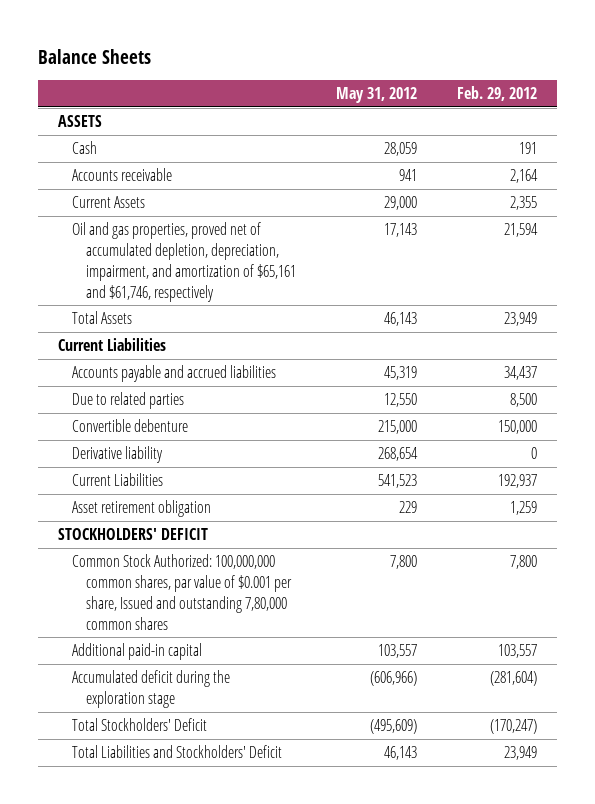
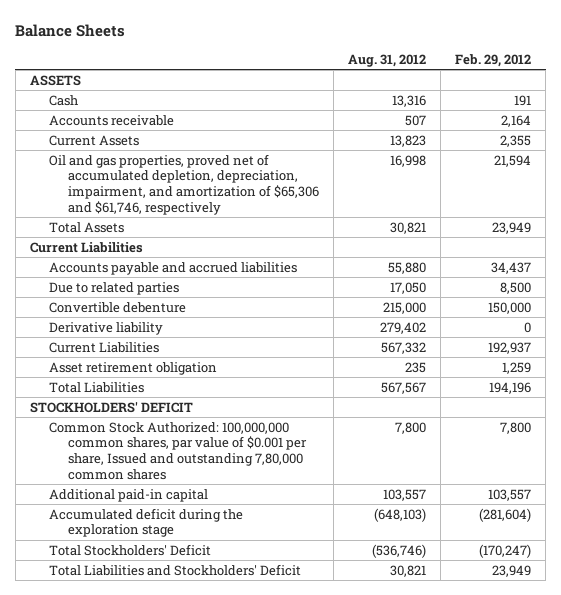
- | May 31, 2012 | Feb. 29, 2012
+ | Aug. 31, 2012 | Feb. 29, 2012
- Oil and gas properties, proved net of accumulated depletion, depreciation, impairment, and amortization of $65,161 and $61,746, respectively | 17,143 | 21,594
+ Oil and gas properties, proved net of accumulated depletion, depreciation, impairment, and amortization of $65,306 and $61,746, respectively | 16,998 | 21,594
+ Total Liabilities | 567,567 | 194,196

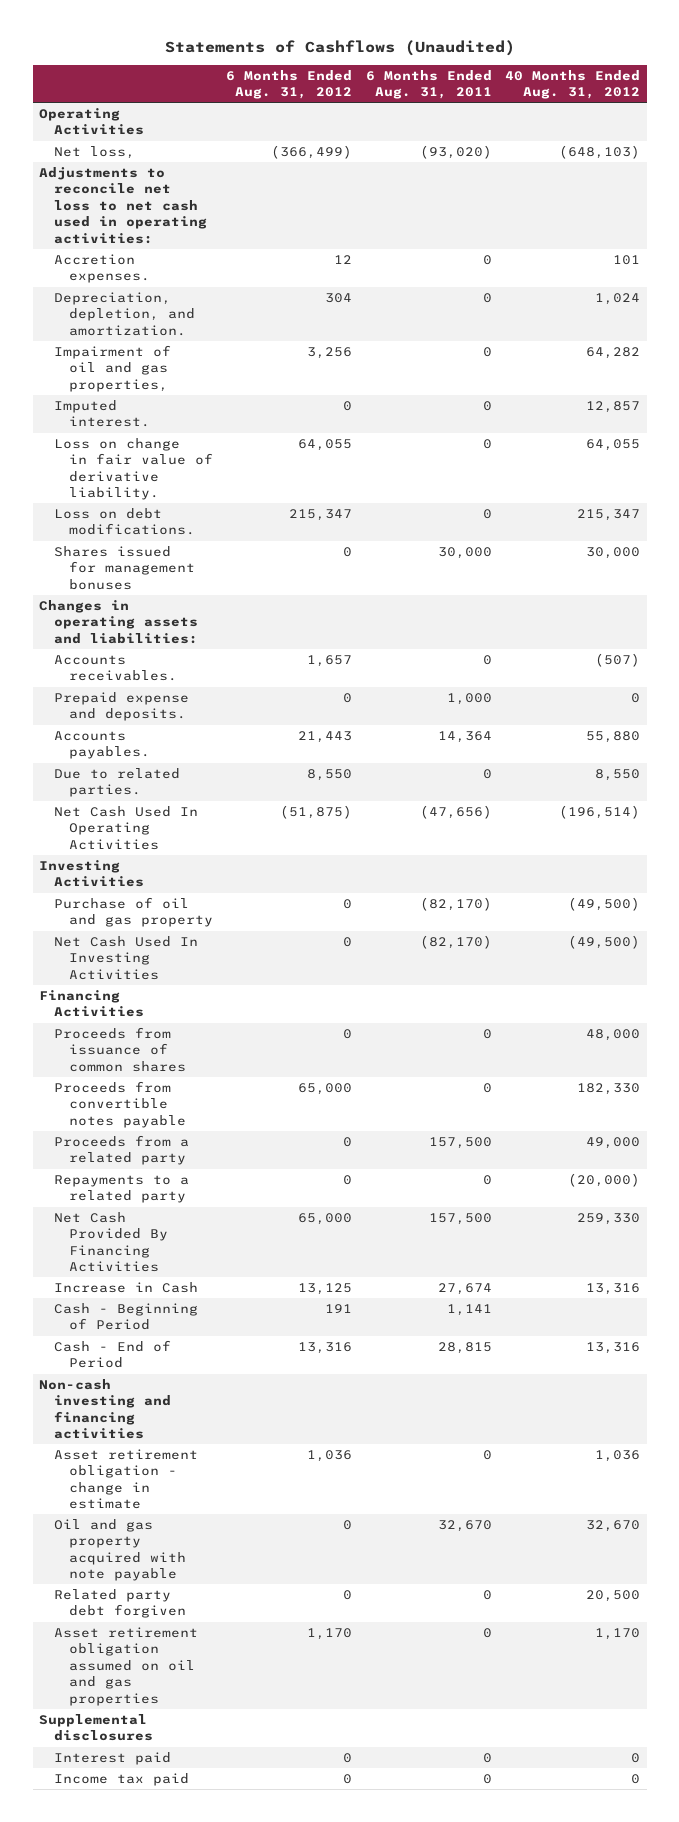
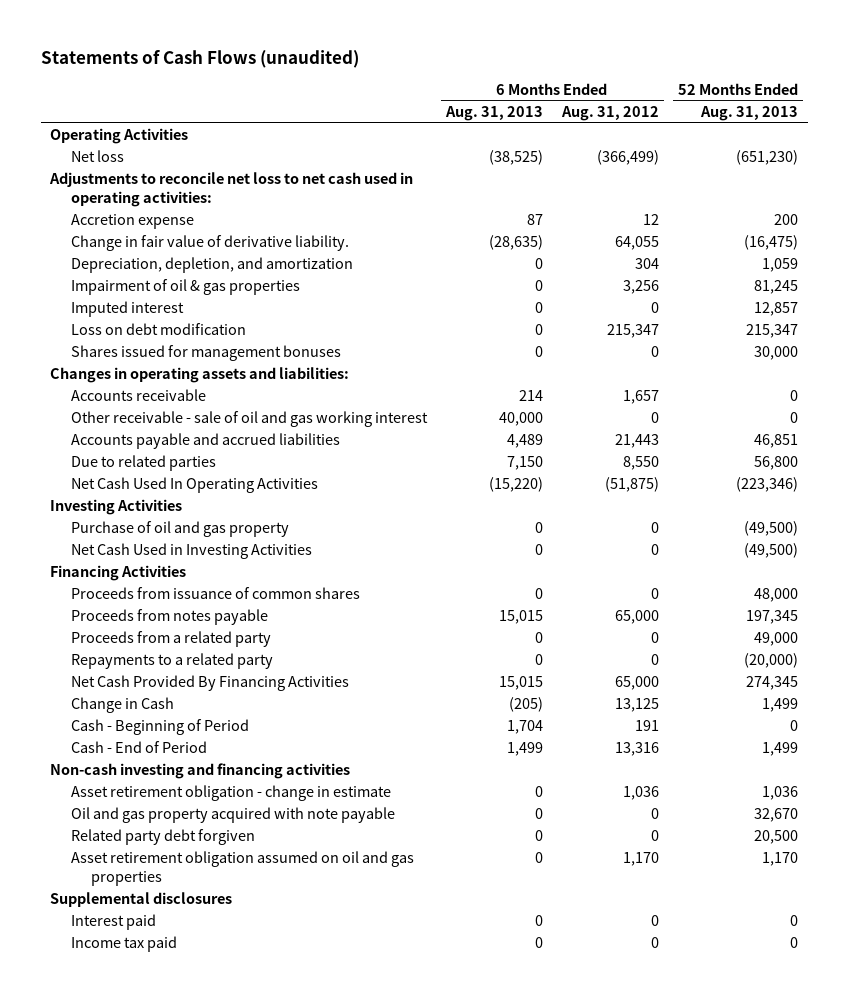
- Statements of Cashflows (Unaudited)
+ Statements of Cash Flows (unaudited)
- | 6 Months Ended Aug. 31, 2012 | 6 Months Ended Aug. 31, 2011 | 40 Months Ended Aug. 31, 2012
+ | 6 Months Ended Aug. 31, 2013 | 6 Months Ended Aug. 31, 2012 | 52 Months Ended Aug. 31, 2013
- Net loss, | (366,499) | (93,020) | (648,103)
+ Net loss | (38,525) | (366,499) | (651,230)
- Accretion expenses. | 12 | 0 | 101
- Depreciation, depletion, and amortization. | 304 | 0 | 1,024
- Impairment of oil and gas properties, | 3,256 | 0 | 64,282
- Imputed interest. | 0 | 0 | 12,857
- Loss on change in fair value of derivative liability. | 64,055 | 0 | 64,055
- Loss on debt modifications. | 215,347 | 0 | 215,347
+ Accretion expense | 87 | 12 | 200
+ Change in fair value of derivative liability. | (28,635) | 64,055 | (16,475)
+ Depreciation, depletion, and amortization | 0 | 304 | 1,059
+ Impairment of oil & gas properties | 0 | 3,256 | 81,245
+ Imputed interest | 0 | 0 | 12,857
+ Loss on debt modification | 0 | 215,347 | 215,347
- Accounts receivables. | 1,657 | 0 | (507)
- Prepaid expense and deposits. | 0 | 1,000 | 0
- Accounts payables. | 21,443 | 14,364 | 55,880
- Due to related parties. | 8,550 | 0 | 8,550
+ Accounts receivable | 214 | 1,657 | 0
+ Other receivable - sale of oil and gas working interest | 40,000 | 0 | 0
+ Accounts payable and accrued liabilities | 4,489 | 21,443 | 46,851
+ Due to related parties | 7,150 | 8,550 | 56,800
- Net Cash Used In Investing Activities | 0 | (82,170) | (49,500)
+ Net Cash Used in Investing Activities | 0 | 0 | (49,500)
- Proceeds from convertible notes payable | 65,000 | 0 | 182,330
+ Proceeds from notes payable | 15,015 | 65,000 | 197,345
- Increase in Cash | 13,125 | 27,674 | 13,316
+ Change in Cash | (205) | 13,125 | 1,499

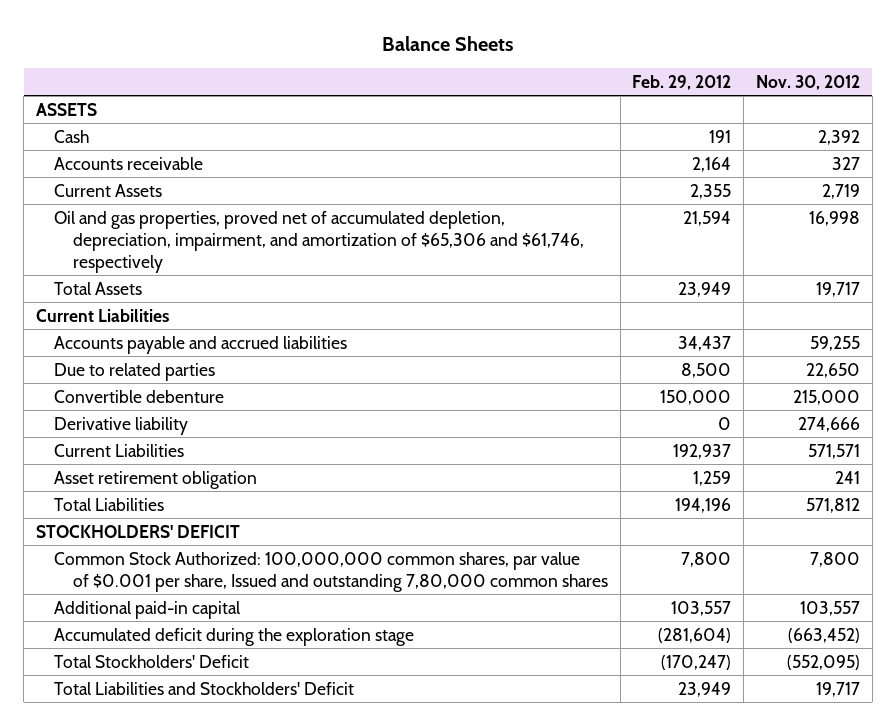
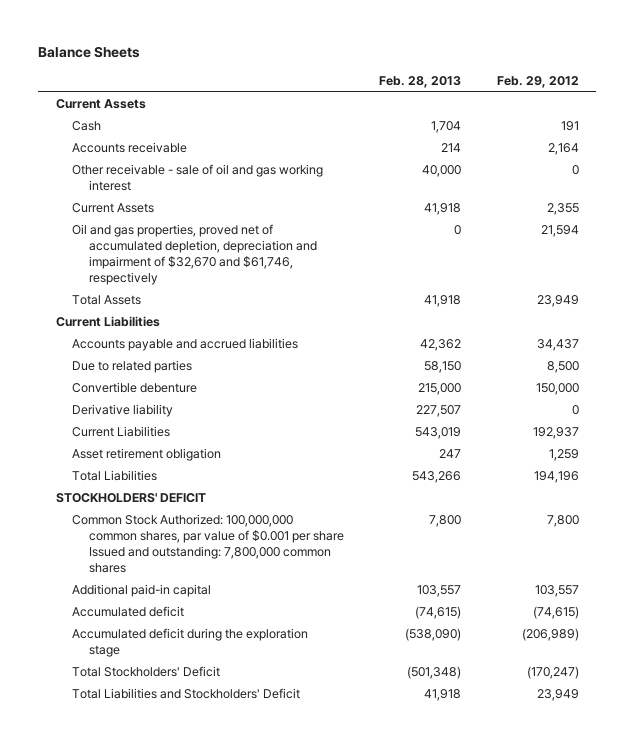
- | Feb. 29, 2012 | Nov. 30, 2012
+ | Feb. 28, 2013 | Feb. 29, 2012
- ASSETS
+ Current Assets
+ Other receivable - sale of oil and gas working interest | 40,000 | 0
- Oil and gas properties, proved net of accumulated depletion, depreciation, impairment, and amortization of $65,306 and $61,746, respectively | 21,594 | 16,998
+ Oil and gas properties, proved net of accumulated depletion, depreciation and impairment of $32,670 and $61,746, respectively | 0 | 21,594
- Common Stock Authorized: 100,000,000 common shares, par value of $0.001 per share, Issued and outstanding 7,80,000 common shares | 7,800 | 7,800
+ Common Stock Authorized: 100,000,000 common shares, par value of $0.001 per share Issued and outstanding: 7,800,000 common shares | 7,800 | 7,800
- Accumulated deficit during the exploration stage | (281,604) | (663,452)
+ Accumulated deficit | (74,615) | (74,615)
+ Accumulated deficit during the exploration stage | (538,090) | (206,989)

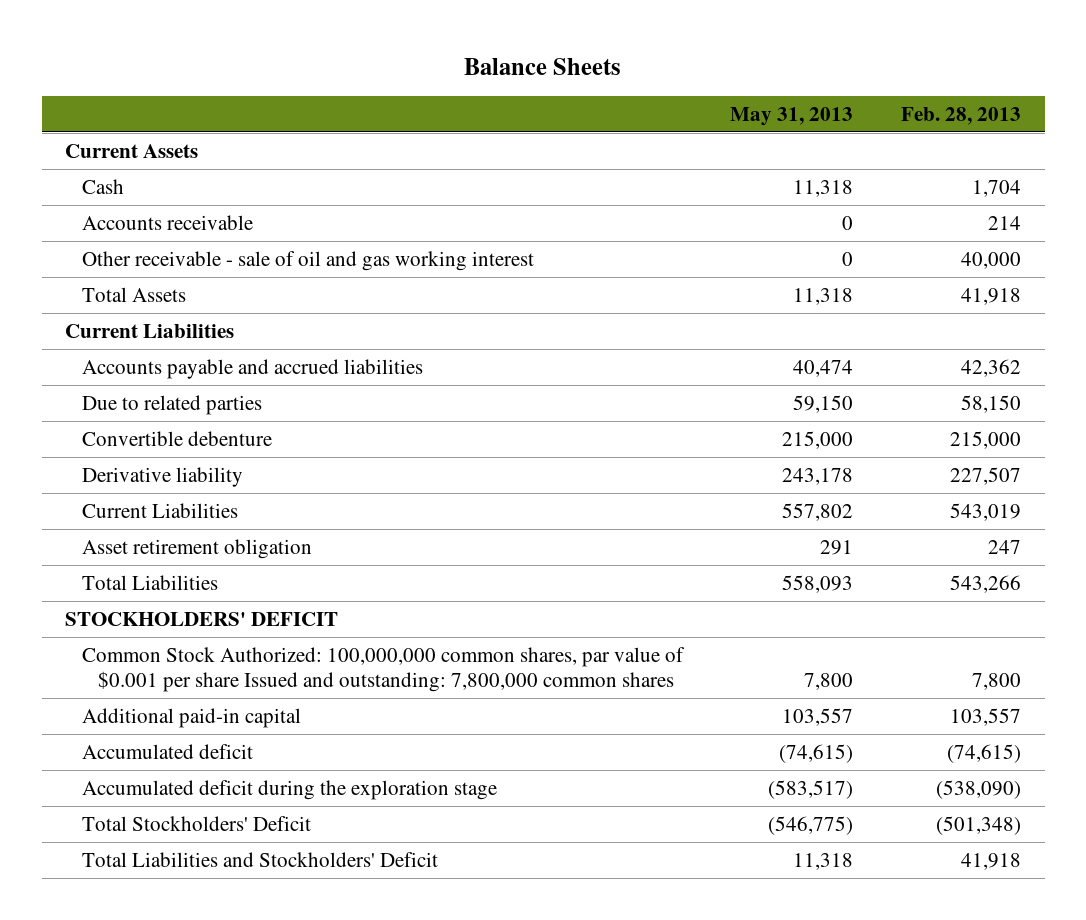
- | Feb. 28, 2013 | Feb. 29, 2012
+ | May 31, 2013 | Feb. 28, 2013
- Current Assets | 41,918 | 2,355
- Oil and gas properties, proved net of accumulated depletion, depreciation and impairment of $32,670 and $61,746, respectively | 0 | 21,594

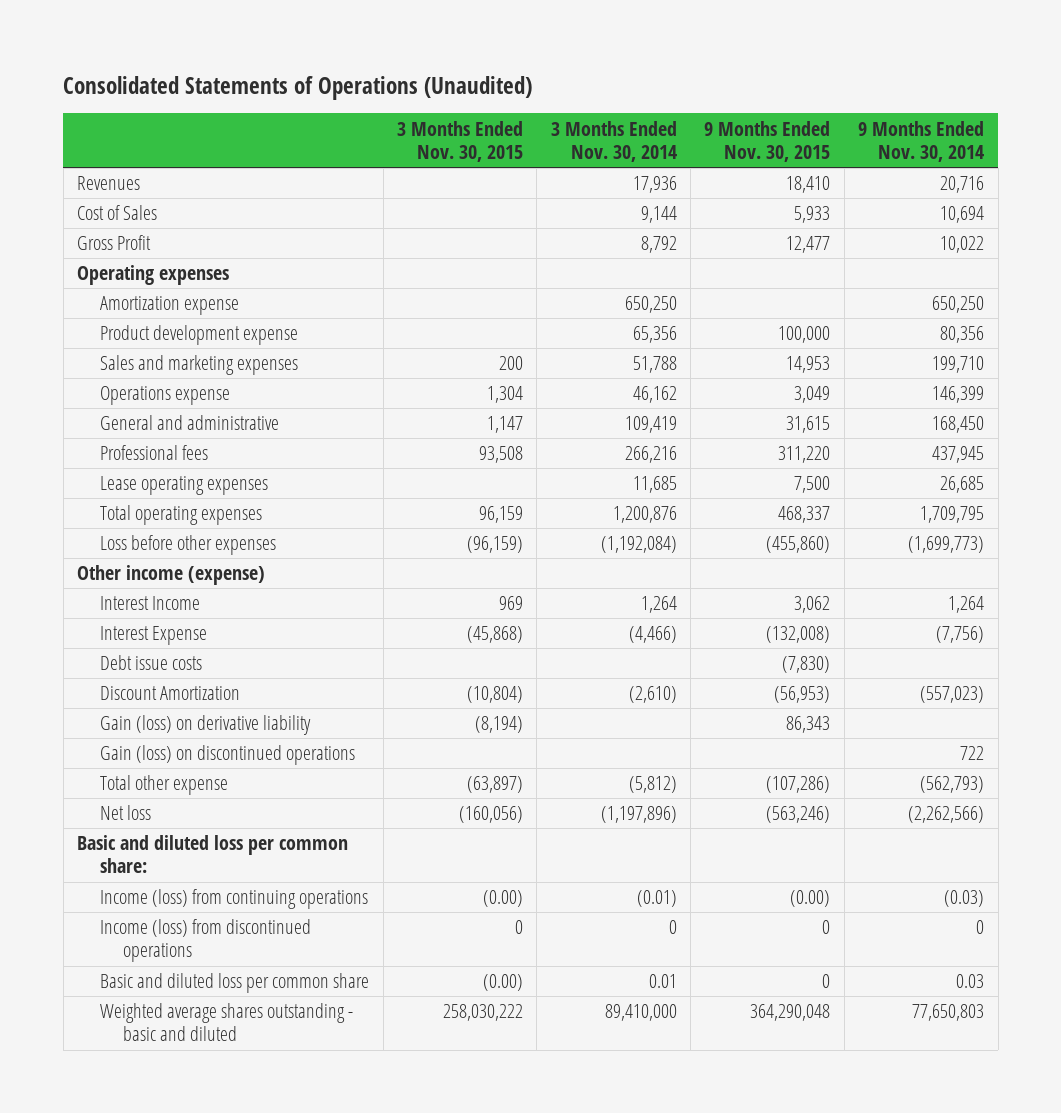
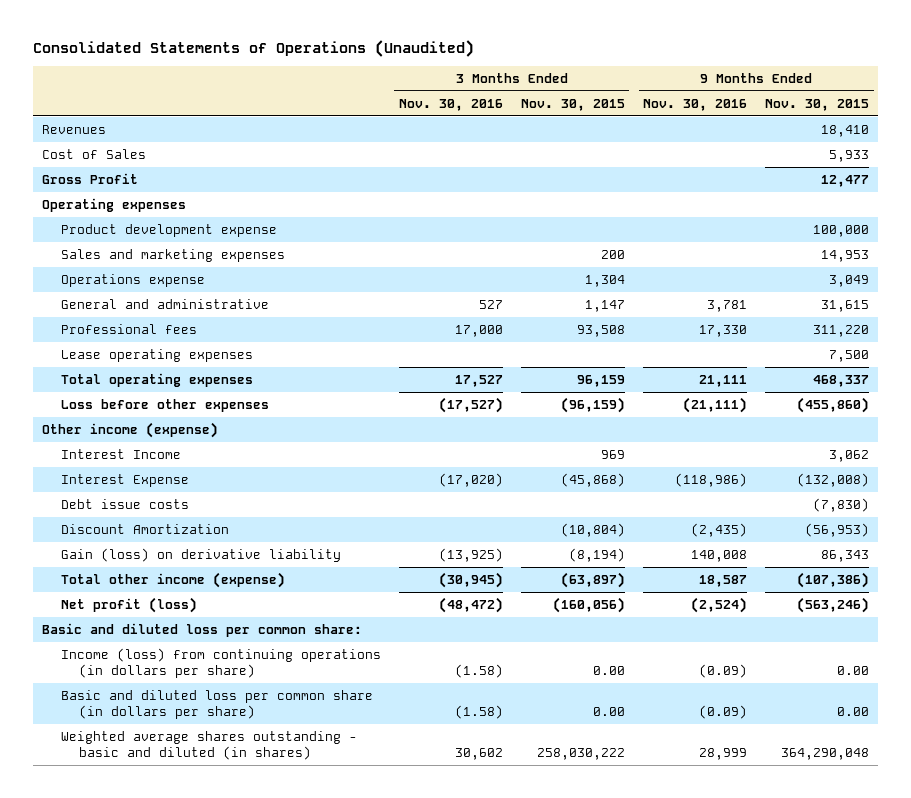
- | 3 Months Ended Nov. 30, 2015 | 3 Months Ended Nov. 30, 2014 | 9 Months Ended Nov. 30, 2015 | 9 Months Ended Nov. 30, 2014
+ | 3 Months Ended Nov. 30, 2016 | 3 Months Ended Nov. 30, 2015 | 9 Months Ended Nov. 30, 2016 | 9 Months Ended Nov. 30, 2015
- Amortization expense | | 650,250 | | 650,250
- Gain (loss) on discontinued operations | | | | 722
- Total other expense | (63,897) | (5,812) | (107,286) | (562,793)
- Net loss | (160,056) | (1,197,896) | (563,246) | (2,262,566)
+ Total other income (expense) | (30,945) | (63,897) | 18,587 | (107,386)
+ Net profit (loss) | (48,472) | (160,056) | (2,524) | (563,246)
- Income (loss) from continuing operations | (0.00) | (0.01) | (0.00) | (0.03)
- Income (loss) from discontinued operations | 0 | 0 | 0 | 0
- Basic and diluted loss per common share | (0.00) | 0.01 | 0 | 0.03
- Weighted average shares outstanding - basic and diluted | 258,030,222 | 89,410,000 | 364,290,048 | 77,650,803
+ Income (loss) from continuing operations (in dollars per share) | (1.58) | 0.00 | (0.09) | 0.00
+ Basic and diluted loss per common share (in dollars per share) | (1.58) | 0.00 | (0.09) | 0.00
+ Weighted average shares outstanding - basic and diluted (in shares) | 30,602 | 258,030,222 | 28,999 | 364,290,048

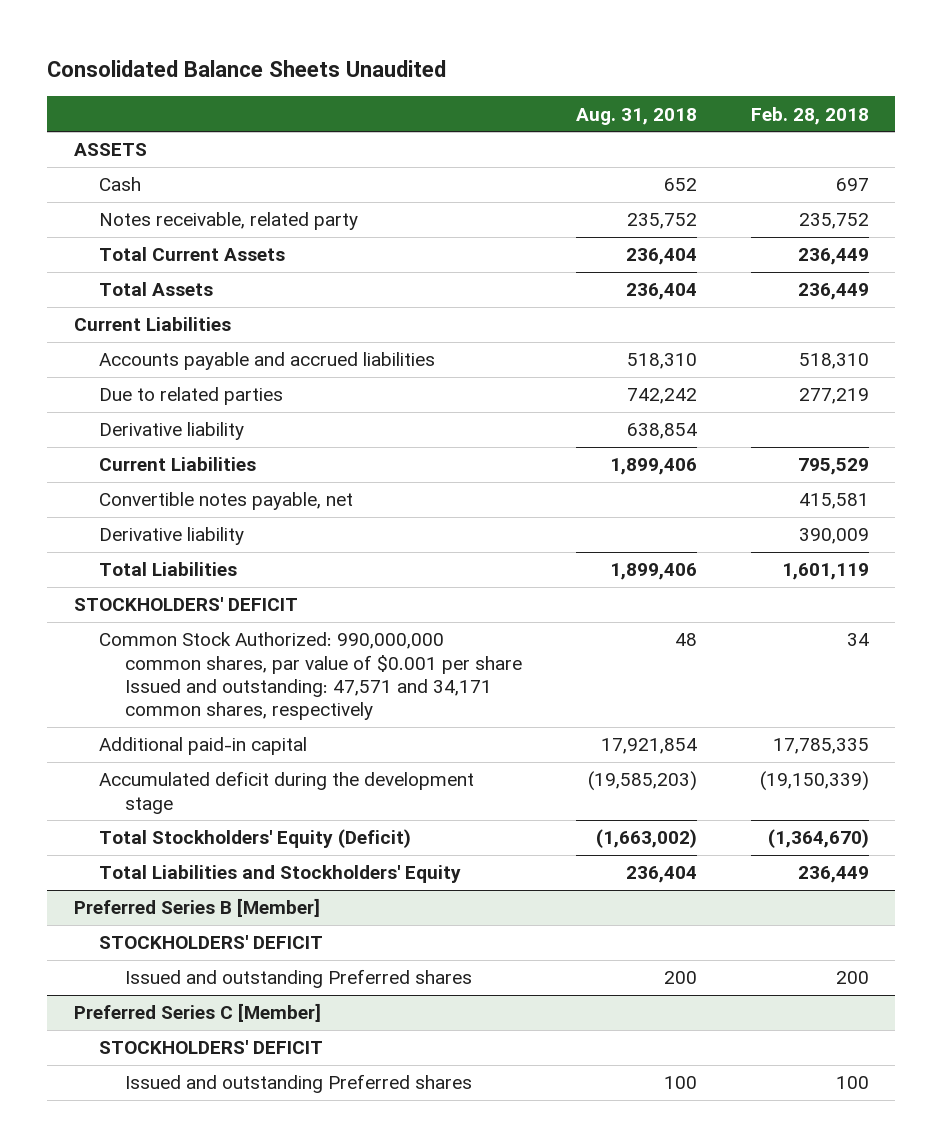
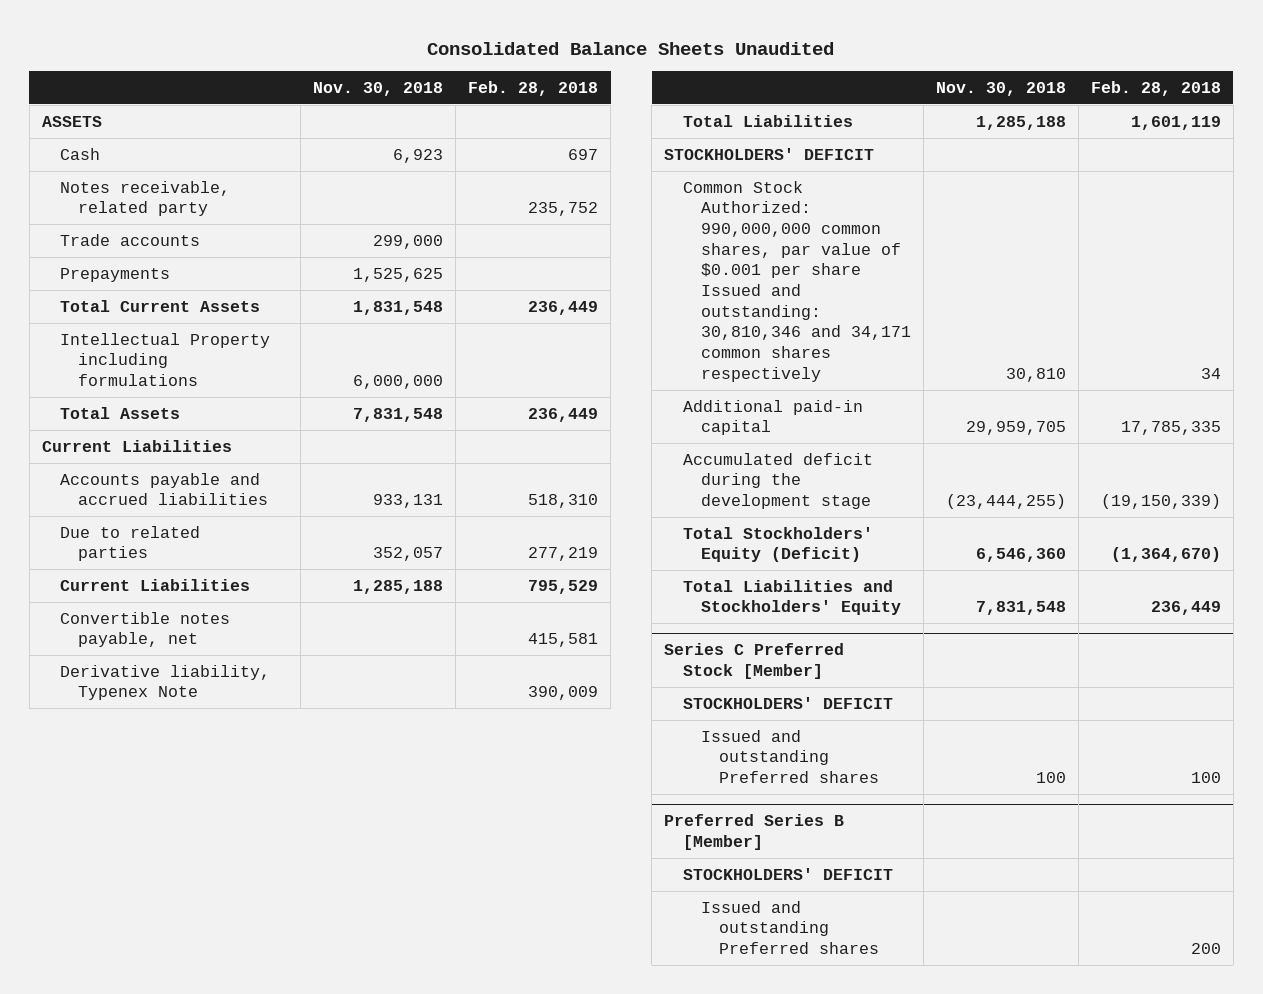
- | Aug. 31, 2018 | Feb. 28, 2018
+ | Nov. 30, 2018 | Feb. 28, 2018
+ Trade accounts | 299,000 |
+ Prepayments | 1,525,625 |
+ Intellectual Property including formulations | 6,000,000 |
- Derivative liability | 638,854 |
- Derivative liability | | 390,009
+ Derivative liability, Typenex Note | | 390,009
- Common Stock Authorized: 990,000,000 common shares, par value of $0.001 per share Issued and outstanding: 47,571 and 34,171 common shares, respectively | 48 | 34
+ Common Stock Authorized: 990,000,000 common shares, par value of $0.001 per share Issued and outstanding: 30,810,346 and 34,171 common shares respectively | 30,810 | 34
+ Series C Preferred Stock [Member]
+ STOCKHOLDERS' DEFICIT
+ Issued and outstanding Preferred shares | 100 | 100
- Preferred Series C [Member]
- STOCKHOLDERS' DEFICIT
- Issued and outstanding Preferred shares | 100 | 100

